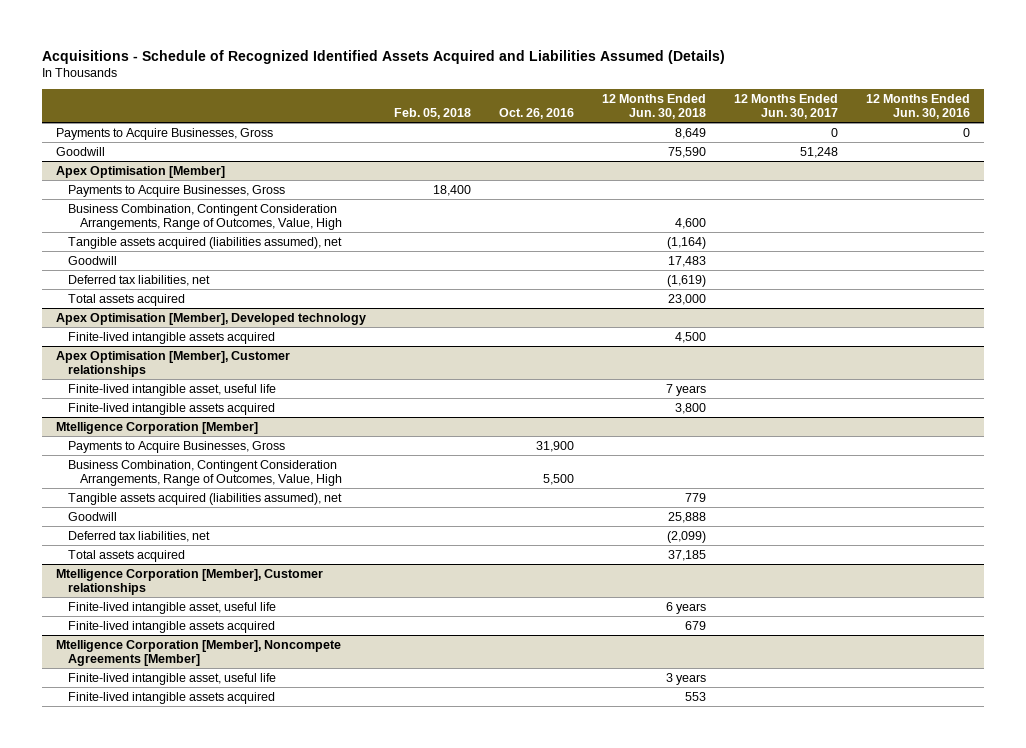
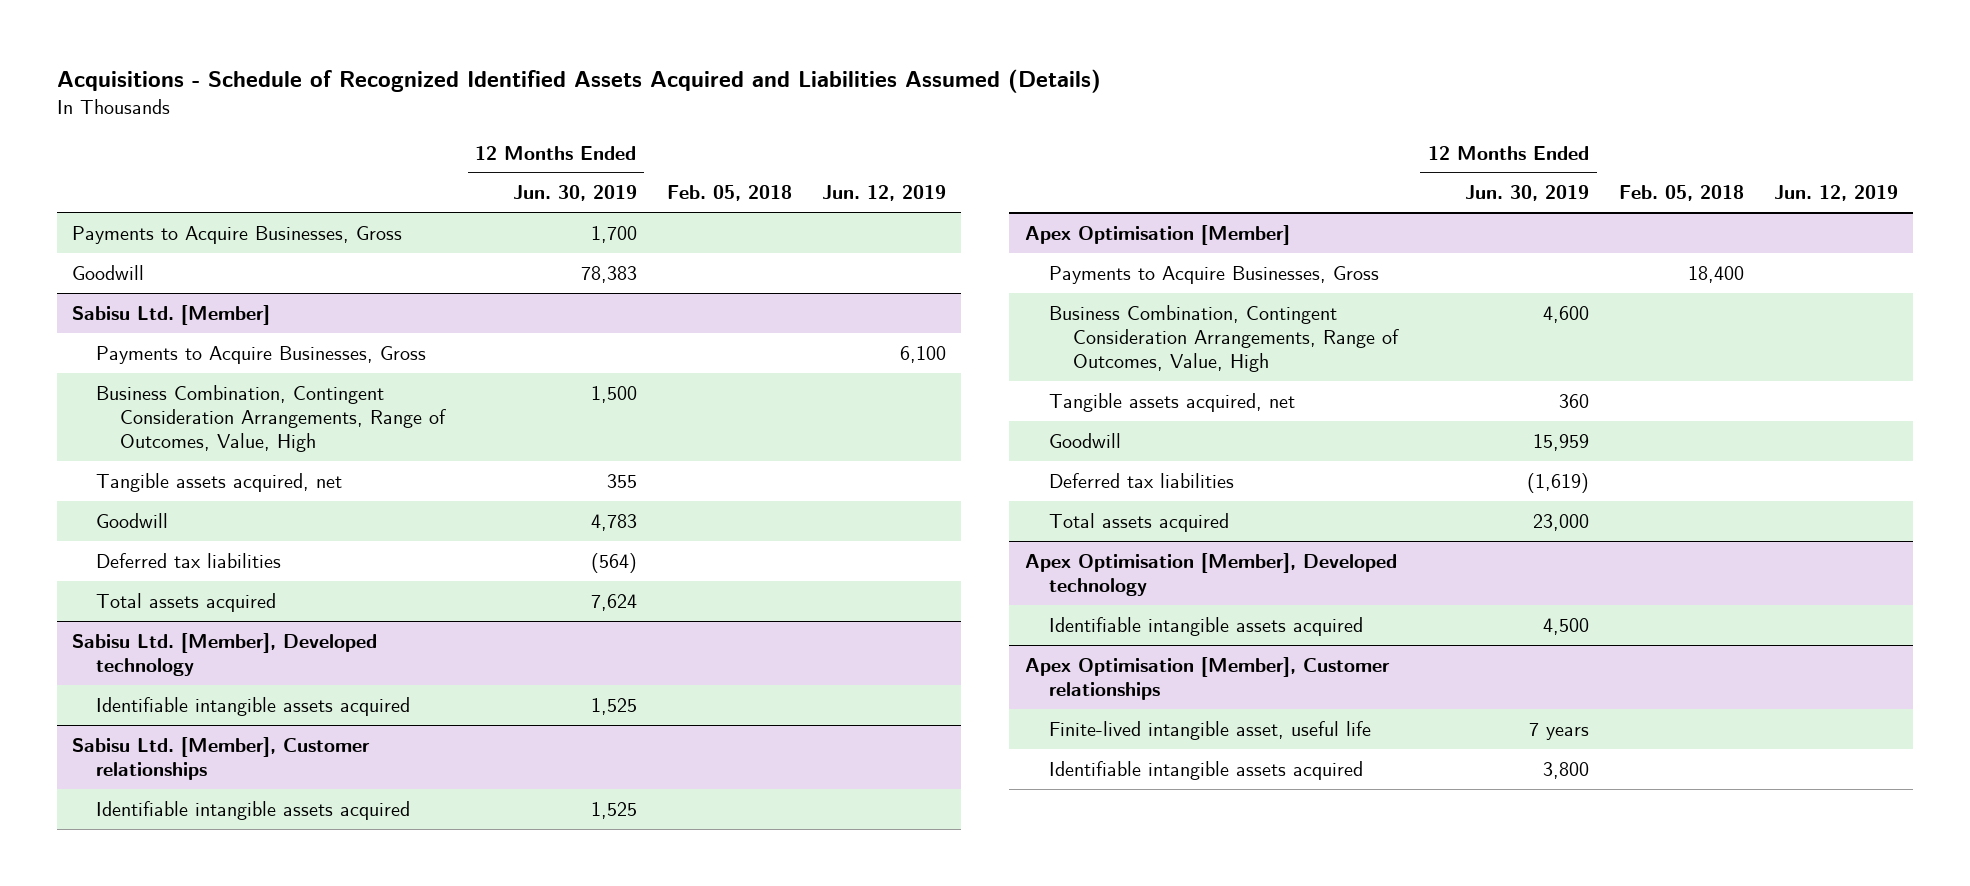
- | Feb. 05, 2018 | Oct. 26, 2016 | 12 Months Ended Jun. 30, 2018 | 12 Months Ended Jun. 30, 2017 | 12 Months Ended Jun. 30, 2016
+ | 12 Months Ended Jun. 30, 2019 | Feb. 05, 2018 | Jun. 12, 2019
+ Sabisu Ltd. [Member]
+ Payments to Acquire Businesses, Gross | | | 6,100
+ Business Combination, Contingent Consideration Arrangements, Range of Outcomes, Value, High | 1,500 | |
+ Tangible assets acquired, net | 355 | |
+ Goodwill | 4,783 | |
+ Deferred tax liabilities | (564) | |
+ Total assets acquired | 7,624 | |
+ Sabisu Ltd. [Member], Developed technology
+ Identifiable intangible assets acquired | 1,525 | |
+ Sabisu Ltd. [Member], Customer relationships
+ Identifiable intangible assets acquired | 1,525 | |
@ Apex Optimisation [Member]
- Tangible assets acquired (liabilities assumed), net | | | (1,164) | |
+ Tangible assets acquired, net | 360 | |
- Deferred tax liabilities, net | | | (1,619) | |
+ Deferred tax liabilities | (1,619) | |
@ Apex Optimisation [Member], Developed technology
- Finite-lived intangible assets acquired | | | 4,500 | |
+ Identifiable intangible assets acquired | 4,500 | |
@ Apex Optimisation [Member], Customer relationships
- Finite-lived intangible assets acquired | | | 3,800 | |
- Mtelligence Corporation [Member]
- Payments to Acquire Businesses, Gross | | 31,900 | | |
- Business Combination, Contingent Consideration Arrangements, Range of Outcomes, Value, High | | 5,500 | | |
- Tangible assets acquired (liabilities assumed), net | | | 779 | |
- Goodwill | | | 25,888 | |
- Deferred tax liabilities, net | | | (2,099) | |
- Total assets acquired | | | 37,185 | |
- Mtelligence Corporation [Member], Customer relationships
- Finite-lived intangible asset, useful life | | | 6 years | |
- Finite-lived intangible assets acquired | | | 679 | |
- Mtelligence Corporation [Member], Noncompete Agreements [Member]
- Finite-lived intangible asset, useful life | | | 3 years | |
- Finite-lived intangible assets acquired | | | 553 | |
@ Apex Optimisation [Member], Customer relationships
+ Identifiable intangible assets acquired | 3,800 | |

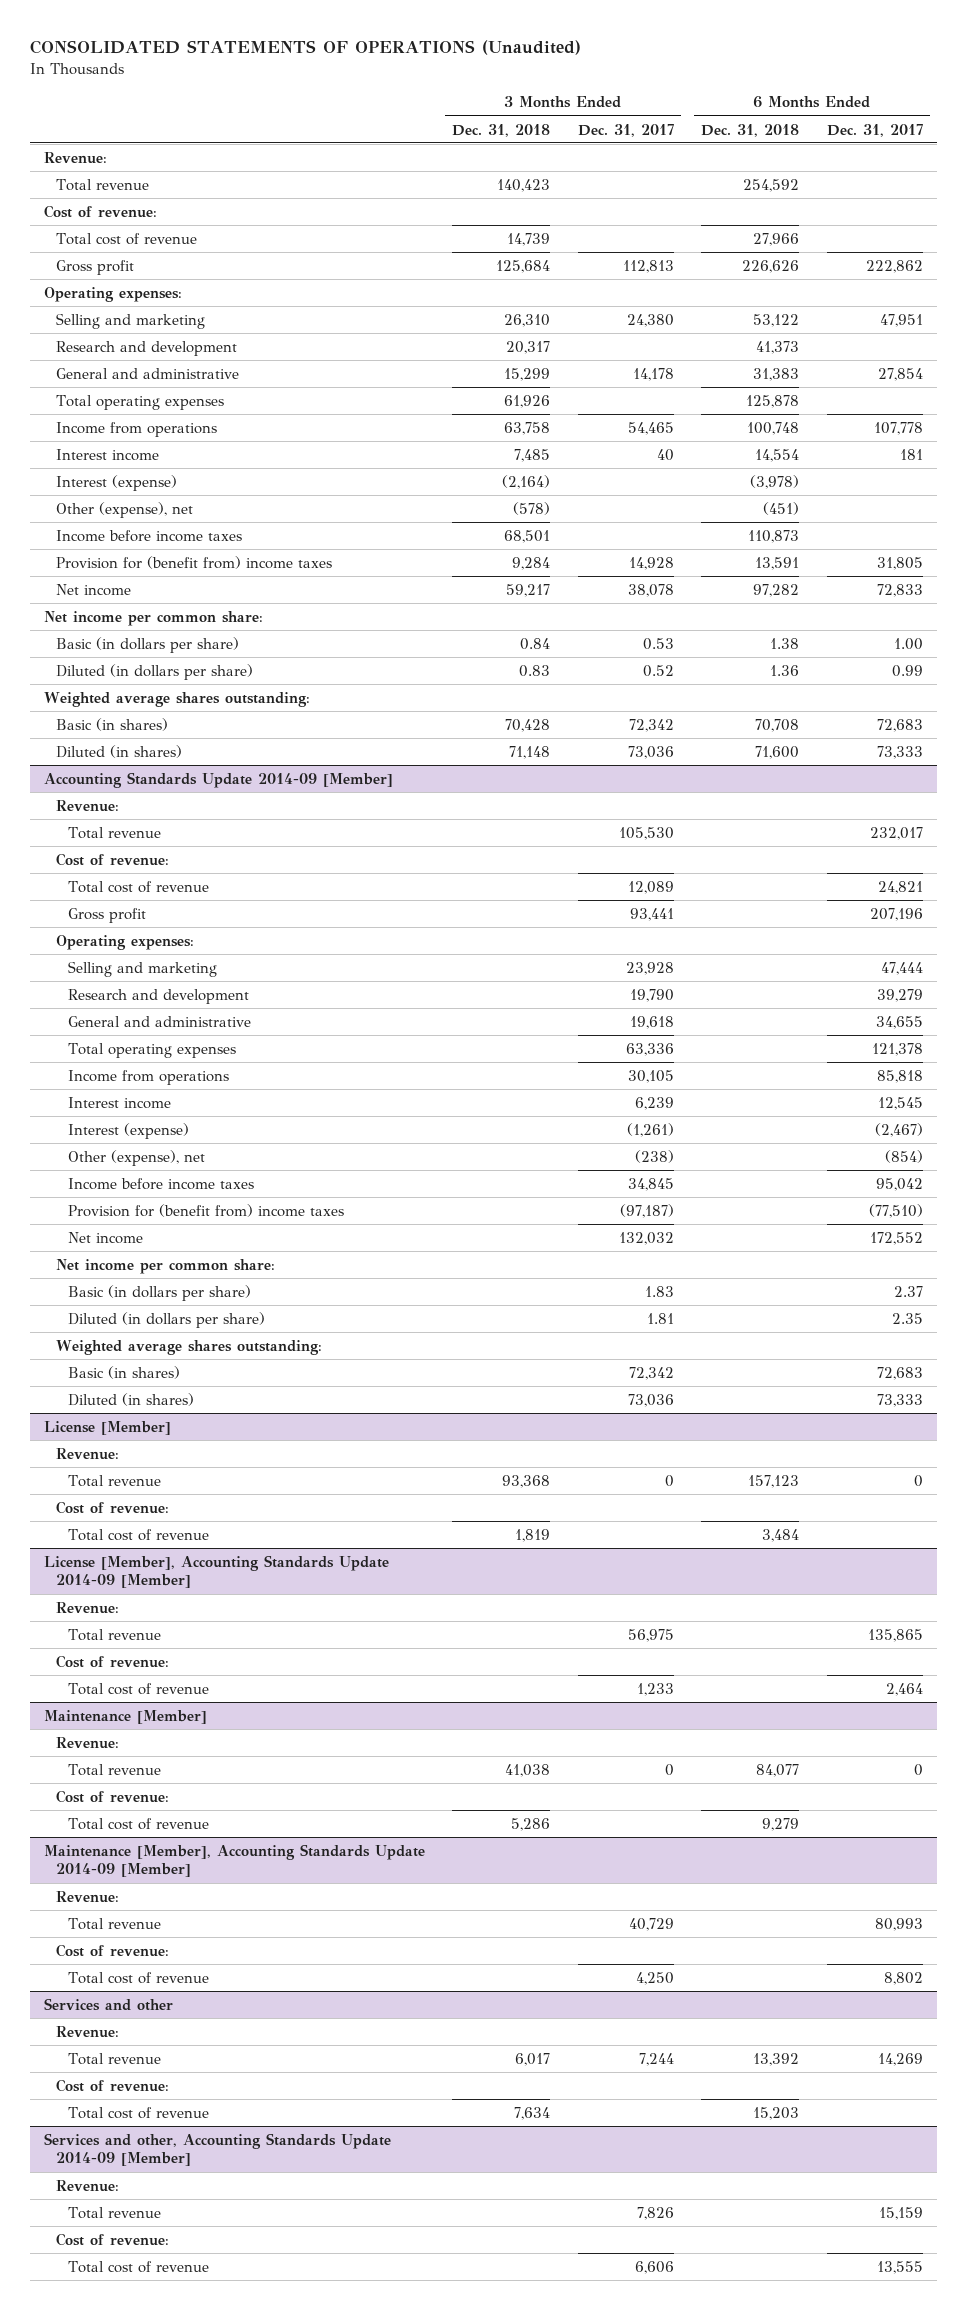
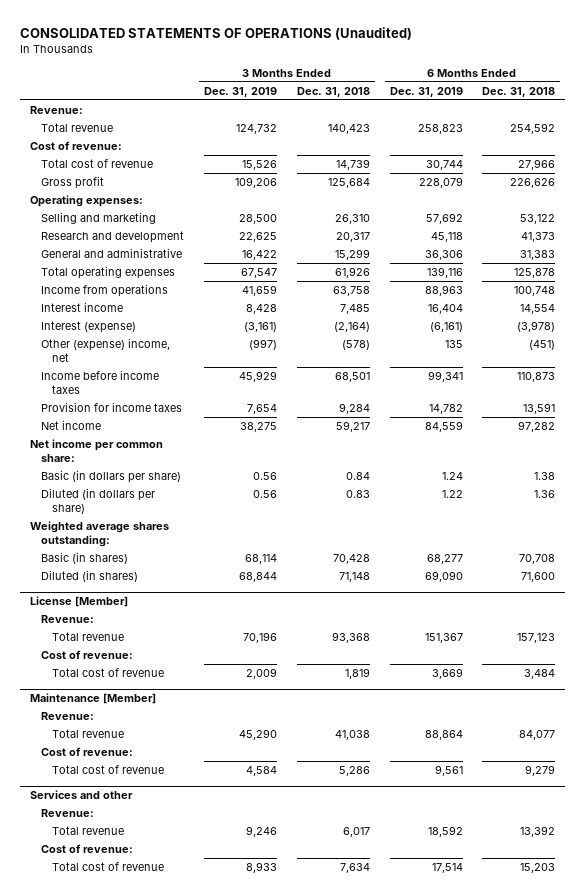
- | 3 Months Ended Dec. 31, 2018 | 3 Months Ended Dec. 31, 2017 | 6 Months Ended Dec. 31, 2018 | 6 Months Ended Dec. 31, 2017
+ | 3 Months Ended Dec. 31, 2019 | 3 Months Ended Dec. 31, 2018 | 6 Months Ended Dec. 31, 2019 | 6 Months Ended Dec. 31, 2018
- Other (expense), net | (578) | | (451) |
+ Other (expense) income, net | (997) | (578) | 135 | (451)
- Provision for (benefit from) income taxes | 9,284 | 14,928 | 13,591 | 31,805
+ Provision for income taxes | 7,654 | 9,284 | 14,782 | 13,591
- Accounting Standards Update 2014-09 [Member]
- Revenue:
- Total revenue | | 105,530 | | 232,017
- Cost of revenue:
- Total cost of revenue | | 12,089 | | 24,821
- Gross profit | | 93,441 | | 207,196
- Operating expenses:
- Selling and marketing | | 23,928 | | 47,444
- Research and development | | 19,790 | | 39,279
- General and administrative | | 19,618 | | 34,655
- Total operating expenses | | 63,336 | | 121,378
- Income from operations | | 30,105 | | 85,818
- Interest income | | 6,239 | | 12,545
- Interest (expense) | | (1,261) | | (2,467)
- Other (expense), net | | (238) | | (854)
- Income before income taxes | | 34,845 | | 95,042
- Provision for (benefit from) income taxes | | (97,187) | | (77,510)
- Net income | | 132,032 | | 172,552
- Net income per common share:
- Basic (in dollars per share) | | 1.83 | | 2.37
- Diluted (in dollars per share) | | 1.81 | | 2.35
- Weighted average shares outstanding:
- Basic (in shares) | | 72,342 | | 72,683
- Diluted (in shares) | | 73,036 | | 73,333
- License [Member], Accounting Standards Update 2014-09 [Member]
- Revenue:
- Total revenue | | 56,975 | | 135,865
- Cost of revenue:
- Total cost of revenue | | 1,233 | | 2,464
- Maintenance [Member], Accounting Standards Update 2014-09 [Member]
- Revenue:
- Total revenue | | 40,729 | | 80,993
- Cost of revenue:
- Total cost of revenue | | 4,250 | | 8,802
- Services and other, Accounting Standards Update 2014-09 [Member]
- Revenue:
- Total revenue | | 7,826 | | 15,159
- Cost of revenue:
- Total cost of revenue | | 6,606 | | 13,555

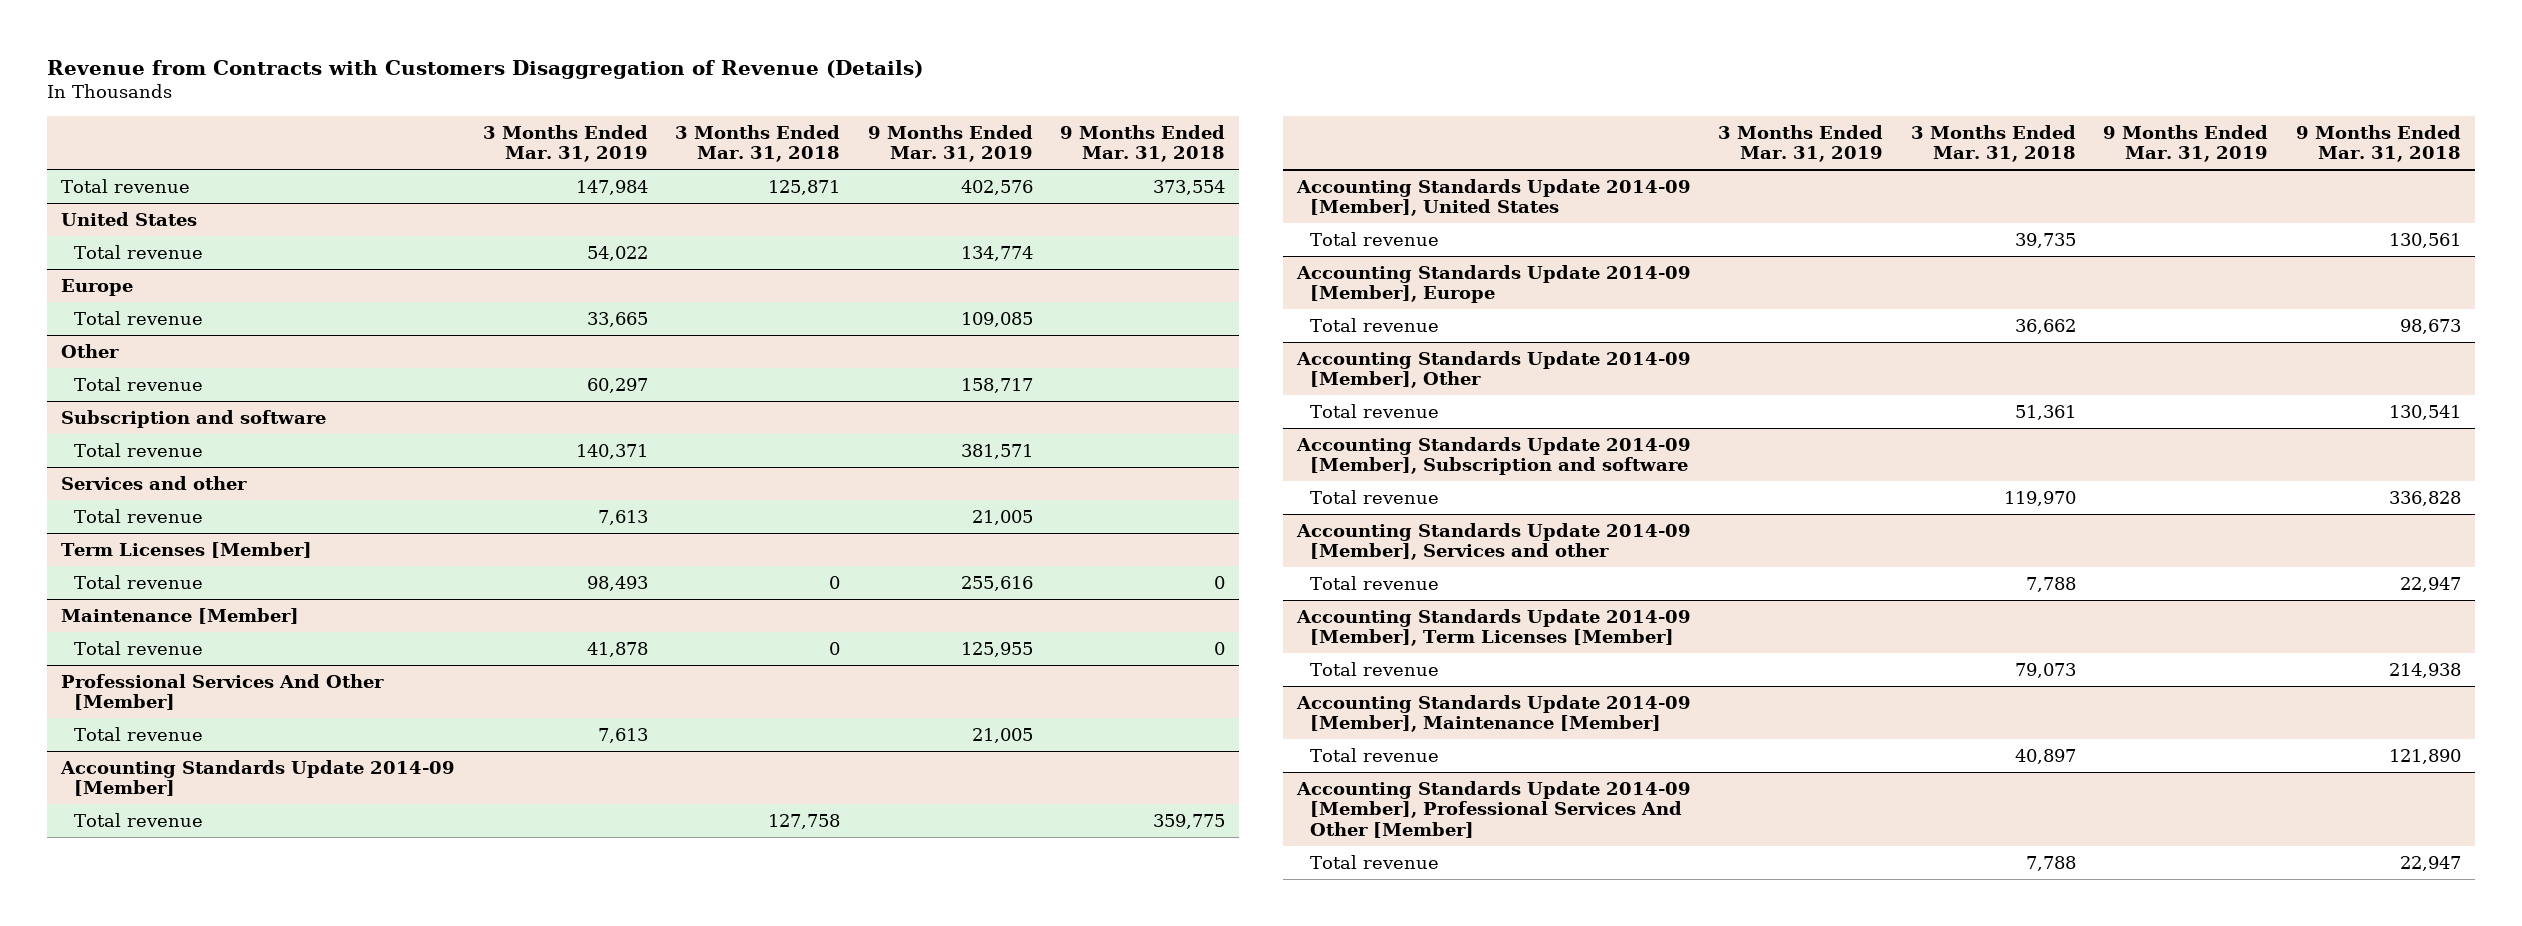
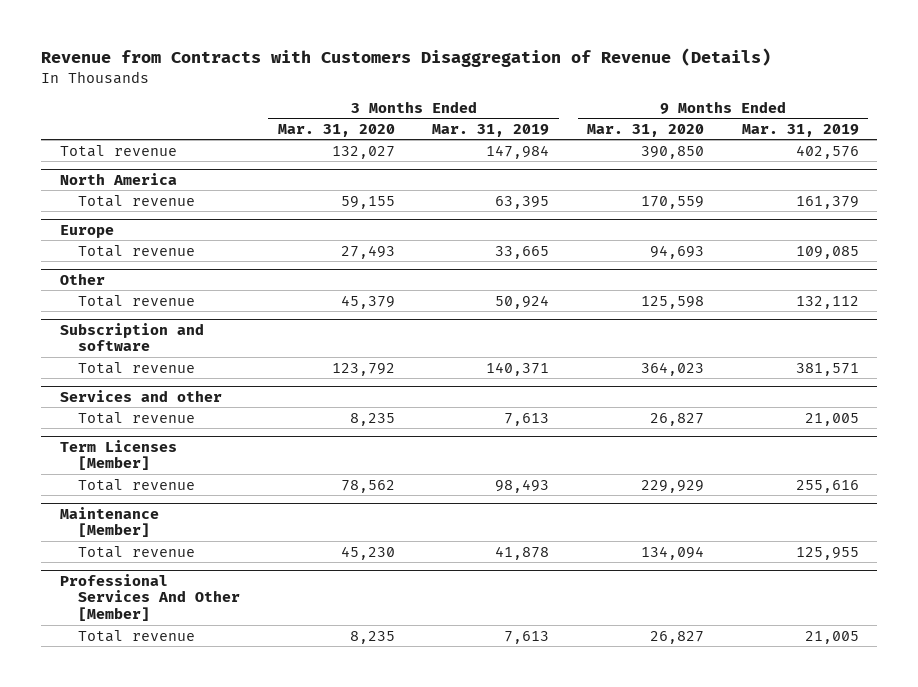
- | 3 Months Ended Mar. 31, 2019 | 3 Months Ended Mar. 31, 2018 | 9 Months Ended Mar. 31, 2019 | 9 Months Ended Mar. 31, 2018
+ | 3 Months Ended Mar. 31, 2020 | 3 Months Ended Mar. 31, 2019 | 9 Months Ended Mar. 31, 2020 | 9 Months Ended Mar. 31, 2019
- United States
- Total revenue | 54,022 | | 134,774 |
+ North America
+ Total revenue | 59,155 | 63,395 | 170,559 | 161,379
@ Other
- Total revenue | 60,297 | | 158,717 |
+ Total revenue | 45,379 | 50,924 | 125,598 | 132,112
- Accounting Standards Update 2014-09 [Member]
- Total revenue | | 127,758 | | 359,775
- Accounting Standards Update 2014-09 [Member], United States
- Total revenue | | 39,735 | | 130,561
- Accounting Standards Update 2014-09 [Member], Europe
- Total revenue | | 36,662 | | 98,673
- Accounting Standards Update 2014-09 [Member], Other
- Total revenue | | 51,361 | | 130,541
- Accounting Standards Update 2014-09 [Member], Subscription and software
- Total revenue | | 119,970 | | 336,828
- Accounting Standards Update 2014-09 [Member], Services and other
- Total revenue | | 7,788 | | 22,947
- Accounting Standards Update 2014-09 [Member], Term Licenses [Member]
- Total revenue | | 79,073 | | 214,938
- Accounting Standards Update 2014-09 [Member], Maintenance [Member]
- Total revenue | | 40,897 | | 121,890
- Accounting Standards Update 2014-09 [Member], Professional Services And Other [Member]
- Total revenue | | 7,788 | | 22,947

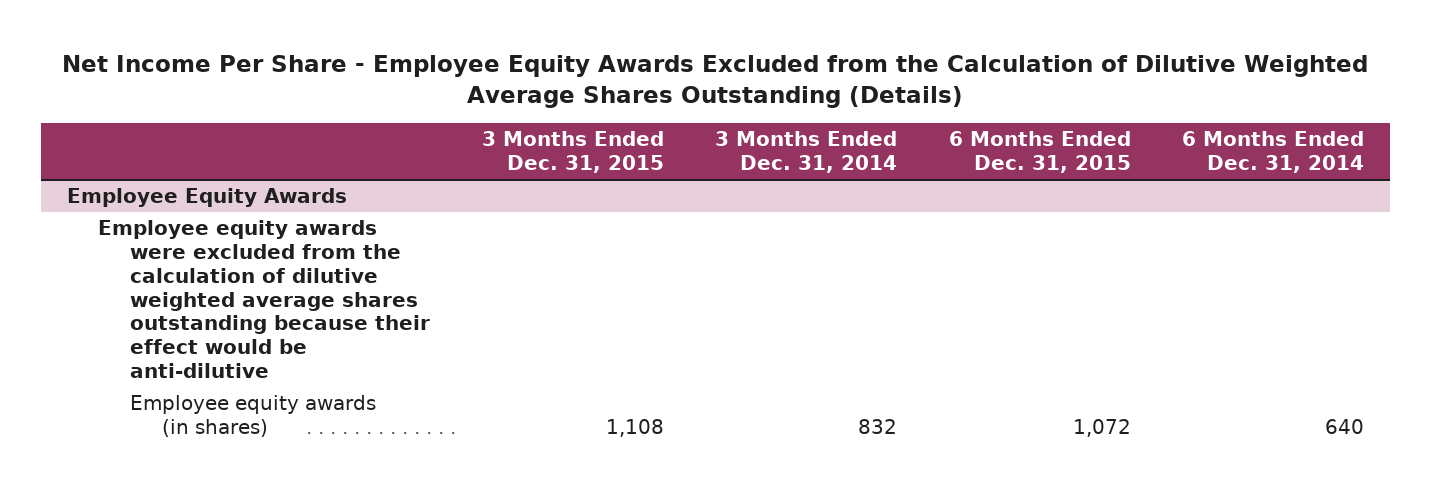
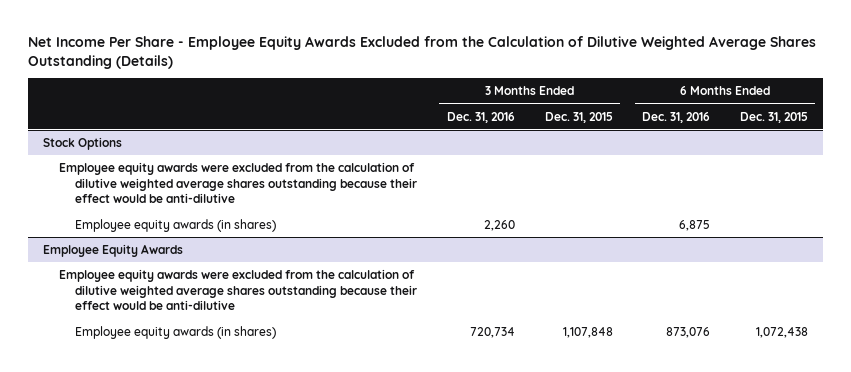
- | 3 Months Ended Dec. 31, 2015 | 3 Months Ended Dec. 31, 2014 | 6 Months Ended Dec. 31, 2015 | 6 Months Ended Dec. 31, 2014
+ | 3 Months Ended Dec. 31, 2016 | 3 Months Ended Dec. 31, 2015 | 6 Months Ended Dec. 31, 2016 | 6 Months Ended Dec. 31, 2015
+ Stock Options
+ Employee equity awards were excluded from the calculation of dilutive weighted average shares outstanding because their effect would be anti-dilutive
+ Employee equity awards (in shares) | 2,260 | | 6,875 |
@ Employee Equity Awards
- Employee equity awards (in shares) | 1,108 | 832 | 1,072 | 640
+ Employee equity awards (in shares) | 720,734 | 1,107,848 | 873,076 | 1,072,438

